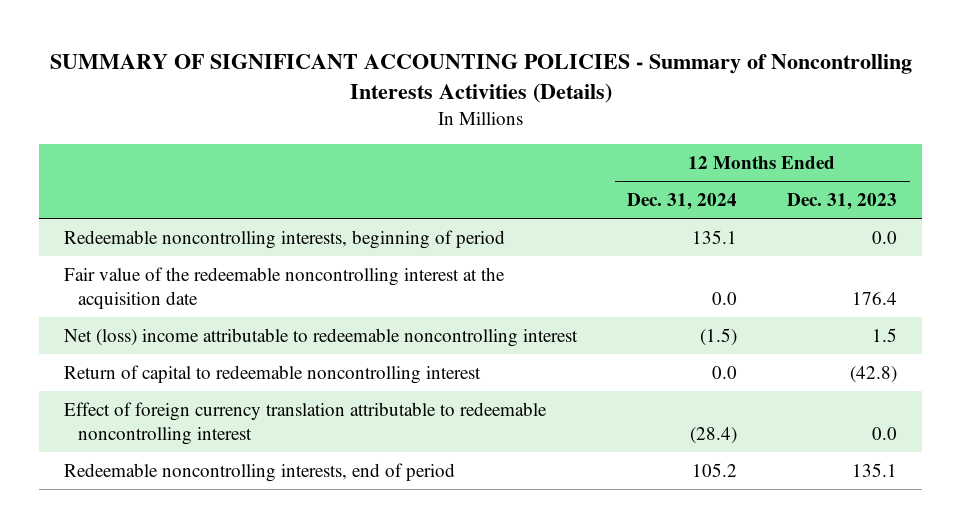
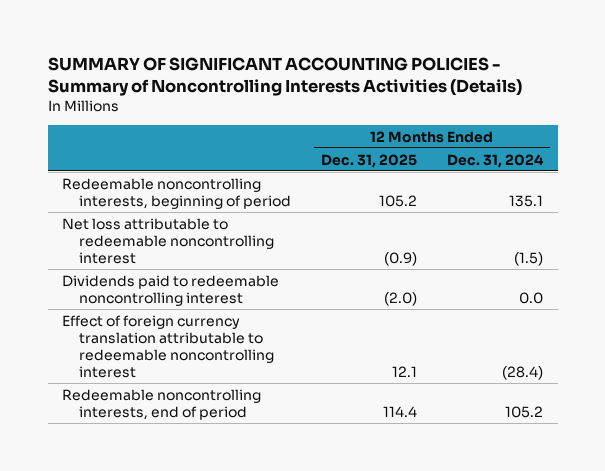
- | 12 Months Ended Dec. 31, 2024 | 12 Months Ended Dec. 31, 2023
+ | 12 Months Ended Dec. 31, 2025 | 12 Months Ended Dec. 31, 2024
- Fair value of the redeemable noncontrolling interest at the acquisition date | 0.0 | 176.4
- Net (loss) income attributable to redeemable noncontrolling interest | (1.5) | 1.5
- Return of capital to redeemable noncontrolling interest | 0.0 | (42.8)
+ Net loss attributable to redeemable noncontrolling interest | (0.9) | (1.5)
+ Dividends paid to redeemable noncontrolling interest | (2.0) | 0.0

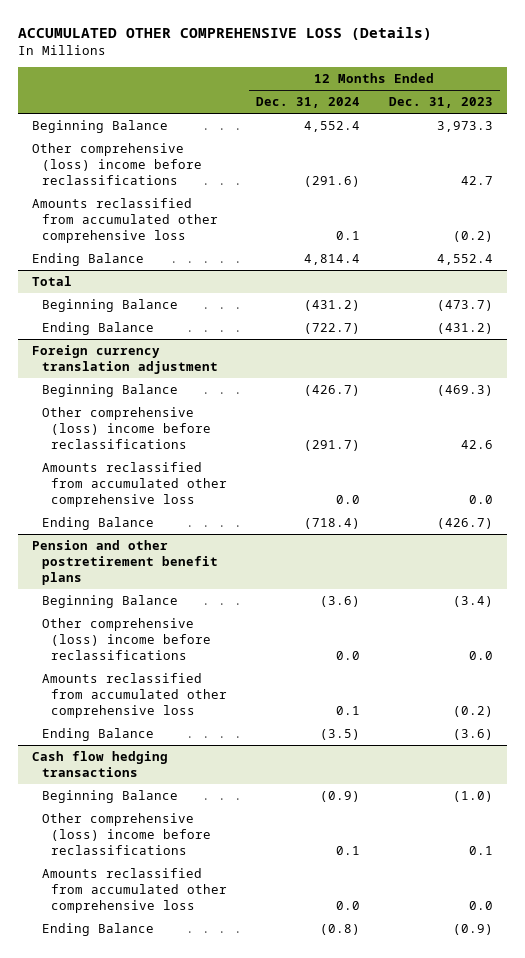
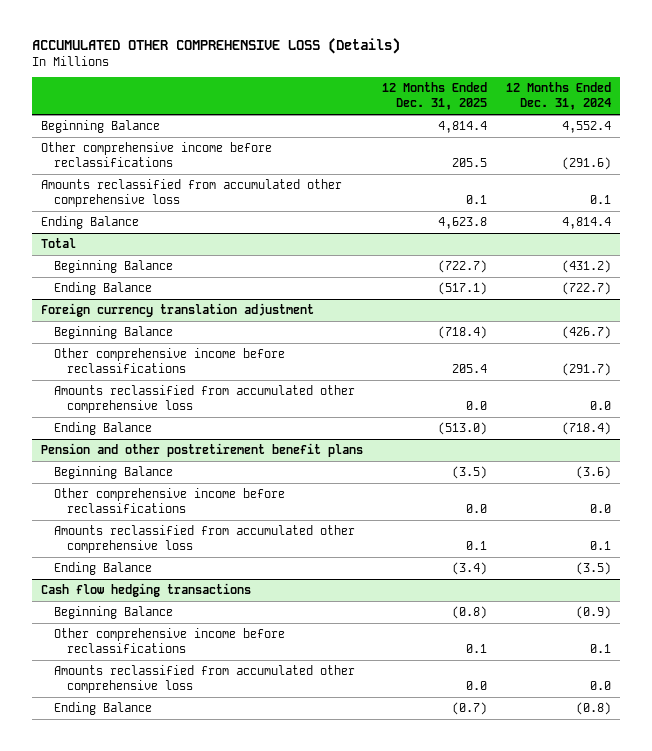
- | 12 Months Ended Dec. 31, 2024 | 12 Months Ended Dec. 31, 2023
+ | 12 Months Ended Dec. 31, 2025 | 12 Months Ended Dec. 31, 2024
- Other comprehensive (loss) income before reclassifications | (291.6) | 42.7
+ Other comprehensive income before reclassifications | 205.5 | (291.6)
@ Foreign currency translation adjustment
- Other comprehensive (loss) income before reclassifications | (291.7) | 42.6
+ Other comprehensive income before reclassifications | 205.4 | (291.7)
@ Pension and other postretirement benefit plans
- Other comprehensive (loss) income before reclassifications | 0.0 | 0.0
+ Other comprehensive income before reclassifications | 0.0 | 0.0
@ Cash flow hedging transactions
- Other comprehensive (loss) income before reclassifications | 0.1 | 0.1
+ Other comprehensive income before reclassifications | 0.1 | 0.1

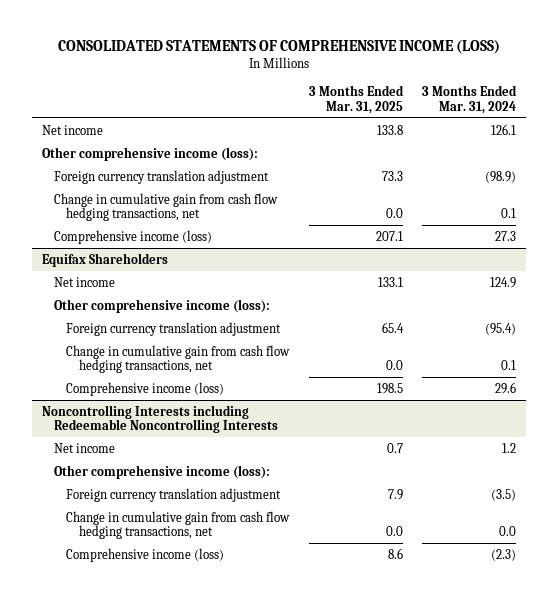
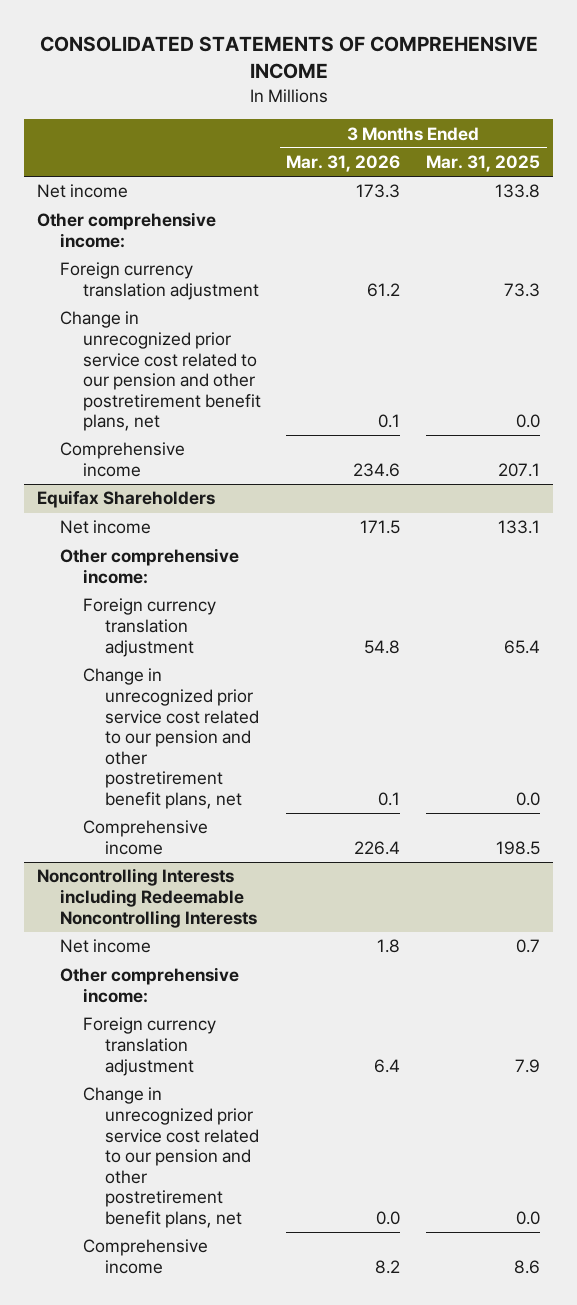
- CONSOLIDATED STATEMENTS OF COMPREHENSIVE INCOME (LOSS)
+ CONSOLIDATED STATEMENTS OF COMPREHENSIVE INCOME
- | 3 Months Ended Mar. 31, 2025 | 3 Months Ended Mar. 31, 2024
+ | 3 Months Ended Mar. 31, 2026 | 3 Months Ended Mar. 31, 2025
- Other comprehensive income (loss):
+ Other comprehensive income:
- Change in cumulative gain from cash flow hedging transactions, net | 0.0 | 0.1
- Comprehensive income (loss) | 207.1 | 27.3
+ Change in unrecognized prior service cost related to our pension and other postretirement benefit plans, net | 0.1 | 0.0
+ Comprehensive income | 234.6 | 207.1
@ Equifax Shareholders
- Other comprehensive income (loss):
+ Other comprehensive income:
- Change in cumulative gain from cash flow hedging transactions, net | 0.0 | 0.1
- Comprehensive income (loss) | 198.5 | 29.6
+ Change in unrecognized prior service cost related to our pension and other postretirement benefit plans, net | 0.1 | 0.0
+ Comprehensive income | 226.4 | 198.5
@ Noncontrolling Interests including Redeemable Noncontrolling Interests
- Other comprehensive income (loss):
+ Other comprehensive income:
- Change in cumulative gain from cash flow hedging transactions, net | 0.0 | 0.0
- Comprehensive income (loss) | 8.6 | (2.3)
+ Change in unrecognized prior service cost related to our pension and other postretirement benefit plans, net | 0.0 | 0.0
+ Comprehensive income | 8.2 | 8.6

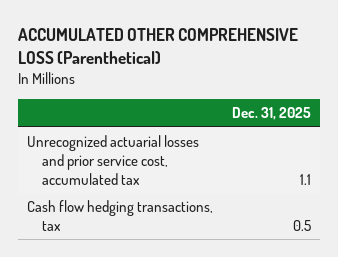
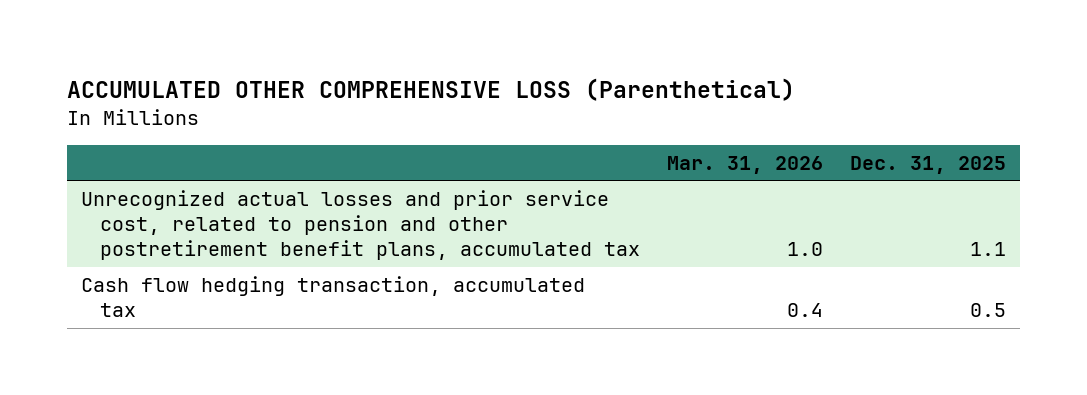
- | Dec. 31, 2025
+ | Mar. 31, 2026 | Dec. 31, 2025
- Unrecognized actuarial losses and prior service cost, accumulated tax | 1.1
- Cash flow hedging transactions, tax | 0.5
+ Unrecognized actual losses and prior service cost, related to pension and other postretirement benefit plans, accumulated tax | 1.0 | 1.1
+ Cash flow hedging transaction, accumulated tax | 0.4 | 0.5

